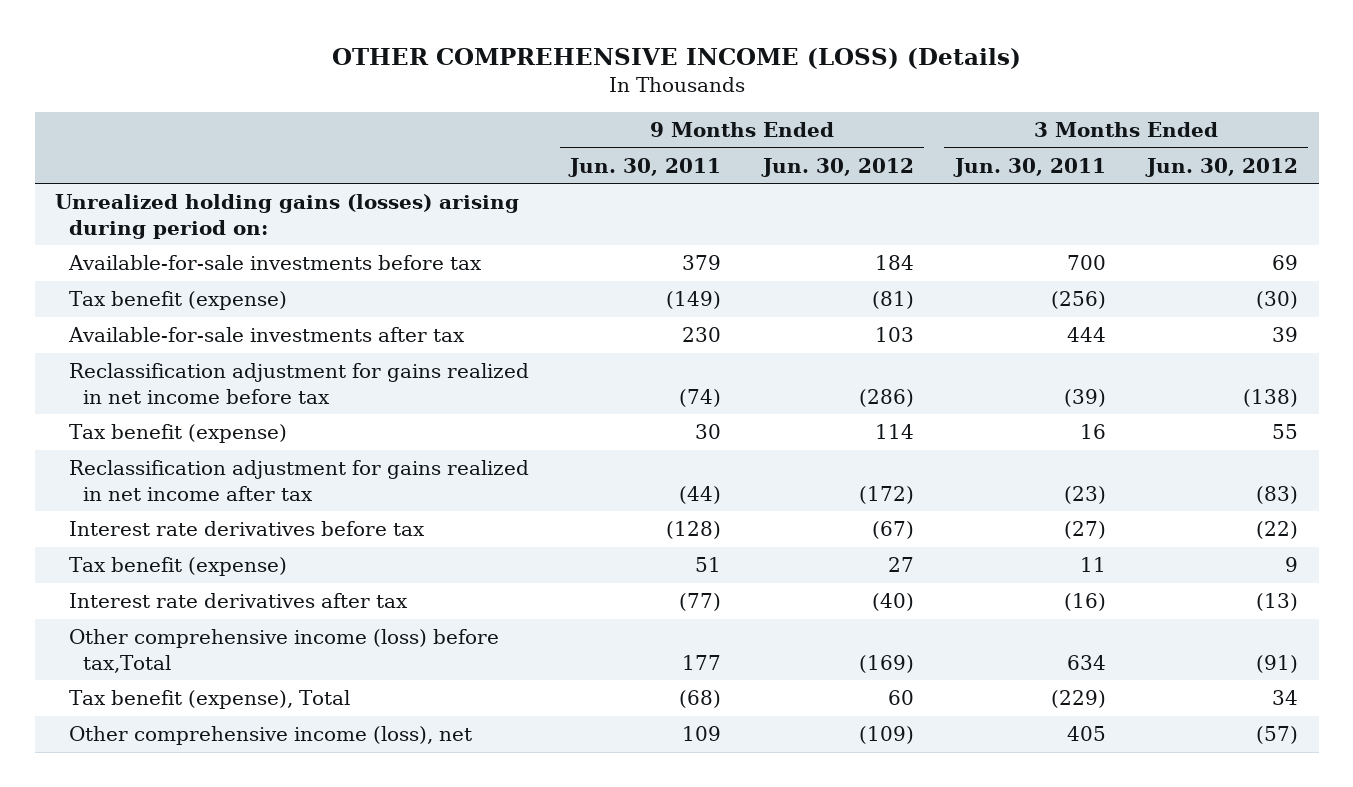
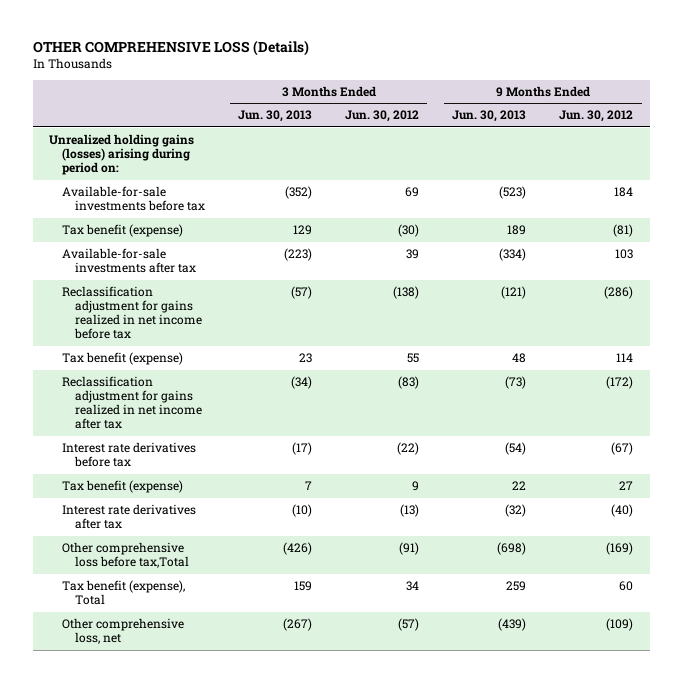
- OTHER COMPREHENSIVE INCOME (LOSS) (Details)
+ OTHER COMPREHENSIVE LOSS (Details)
- | 9 Months Ended Jun. 30, 2011 | 9 Months Ended Jun. 30, 2012 | 3 Months Ended Jun. 30, 2011 | 3 Months Ended Jun. 30, 2012
+ | 3 Months Ended Jun. 30, 2013 | 3 Months Ended Jun. 30, 2012 | 9 Months Ended Jun. 30, 2013 | 9 Months Ended Jun. 30, 2012
- Other comprehensive income (loss) before tax,Total | 177 | (169) | 634 | (91)
+ Other comprehensive loss before tax,Total | (426) | (91) | (698) | (169)
- Other comprehensive income (loss), net | 109 | (109) | 405 | (57)
+ Other comprehensive loss, net | (267) | (57) | (439) | (109)

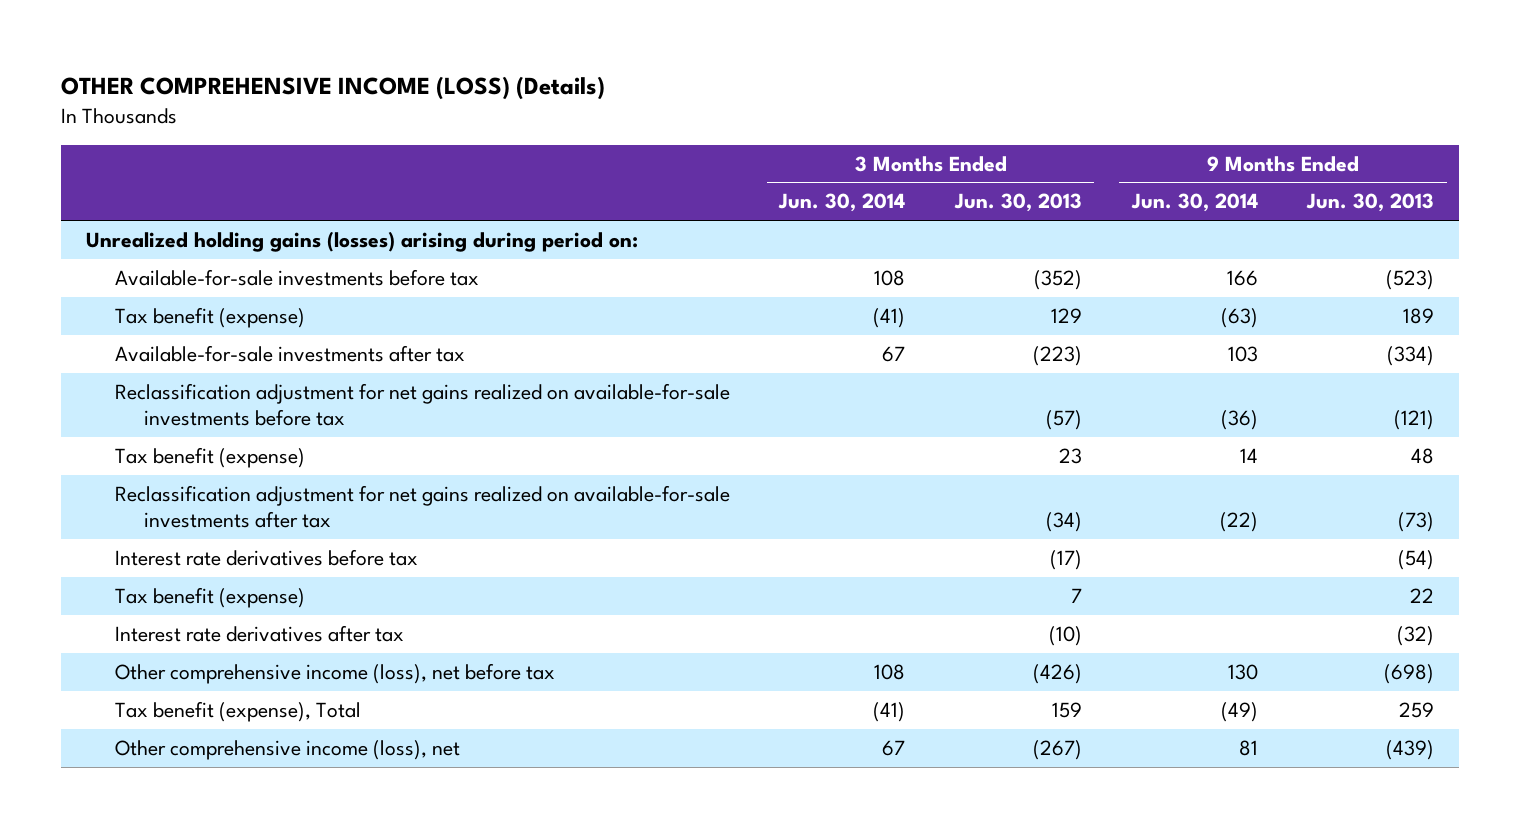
- OTHER COMPREHENSIVE LOSS (Details)
+ OTHER COMPREHENSIVE INCOME (LOSS) (Details)
- | 3 Months Ended Jun. 30, 2013 | 3 Months Ended Jun. 30, 2012 | 9 Months Ended Jun. 30, 2013 | 9 Months Ended Jun. 30, 2012
+ | 3 Months Ended Jun. 30, 2014 | 3 Months Ended Jun. 30, 2013 | 9 Months Ended Jun. 30, 2014 | 9 Months Ended Jun. 30, 2013
- Reclassification adjustment for gains realized in net income before tax | (57) | (138) | (121) | (286)
+ Reclassification adjustment for net gains realized on available-for-sale investments before tax | | (57) | (36) | (121)
- Reclassification adjustment for gains realized in net income after tax | (34) | (83) | (73) | (172)
+ Reclassification adjustment for net gains realized on available-for-sale investments after tax | | (34) | (22) | (73)
- Other comprehensive loss before tax,Total | (426) | (91) | (698) | (169)
+ Other comprehensive income (loss), net before tax | 108 | (426) | 130 | (698)
- Other comprehensive loss, net | (267) | (57) | (439) | (109)
+ Other comprehensive income (loss), net | 67 | (267) | 81 | (439)

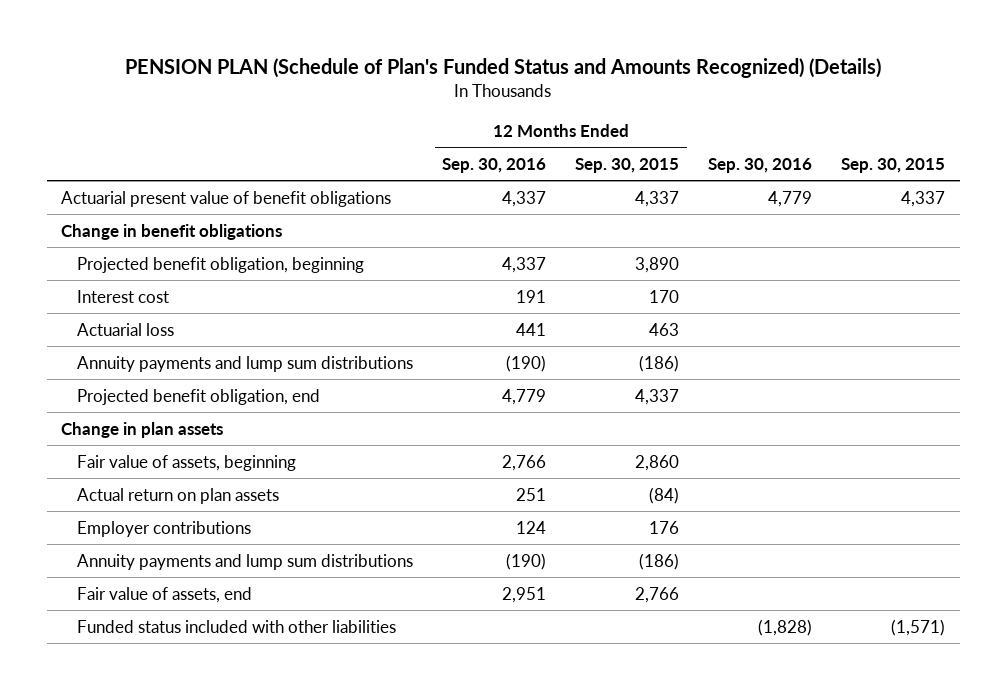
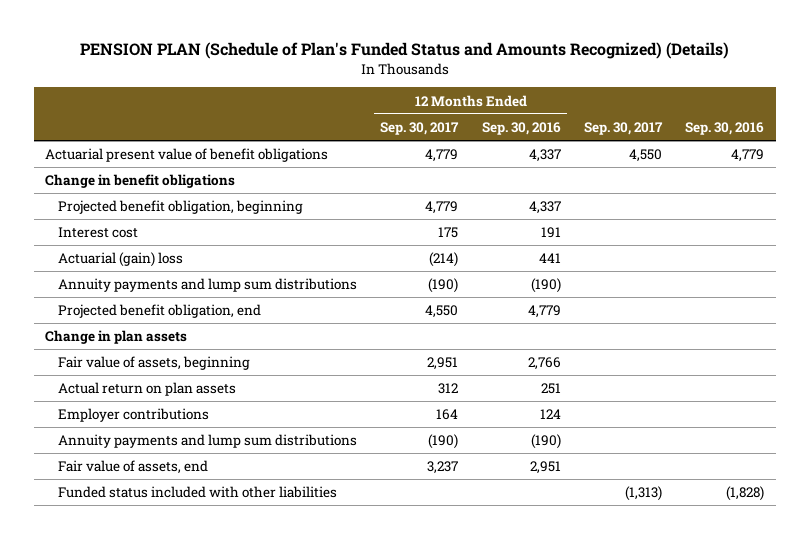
- | 12 Months Ended Sep. 30, 2016 | 12 Months Ended Sep. 30, 2015 | Sep. 30, 2016 | Sep. 30, 2015
+ | 12 Months Ended Sep. 30, 2017 | 12 Months Ended Sep. 30, 2016 | Sep. 30, 2017 | Sep. 30, 2016
- Actuarial loss | 441 | 463 | |
+ Actuarial (gain) loss | (214) | 441 | |

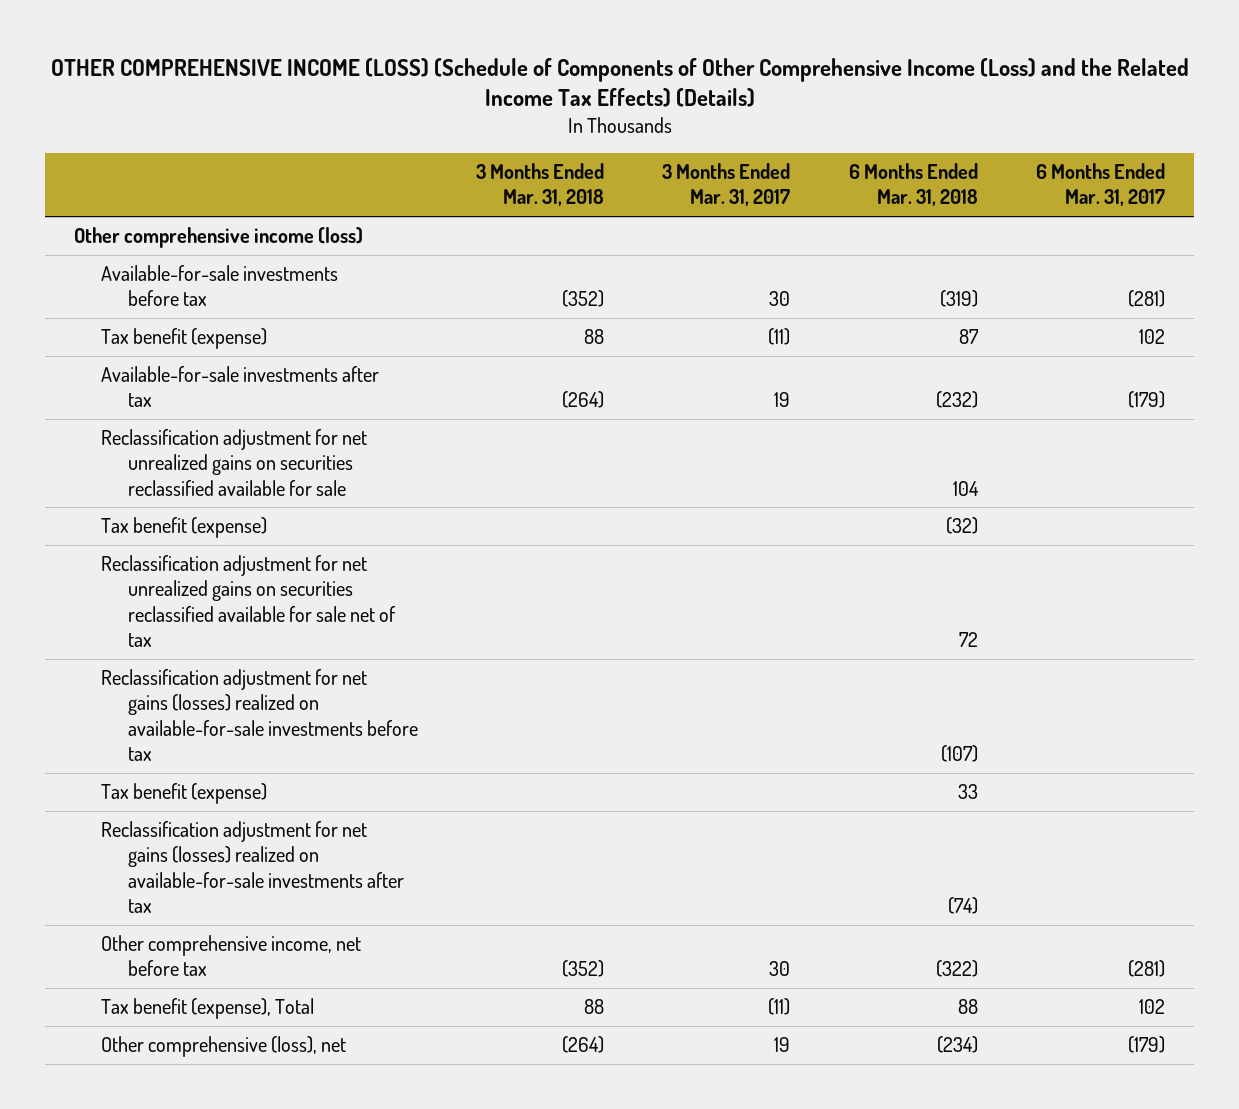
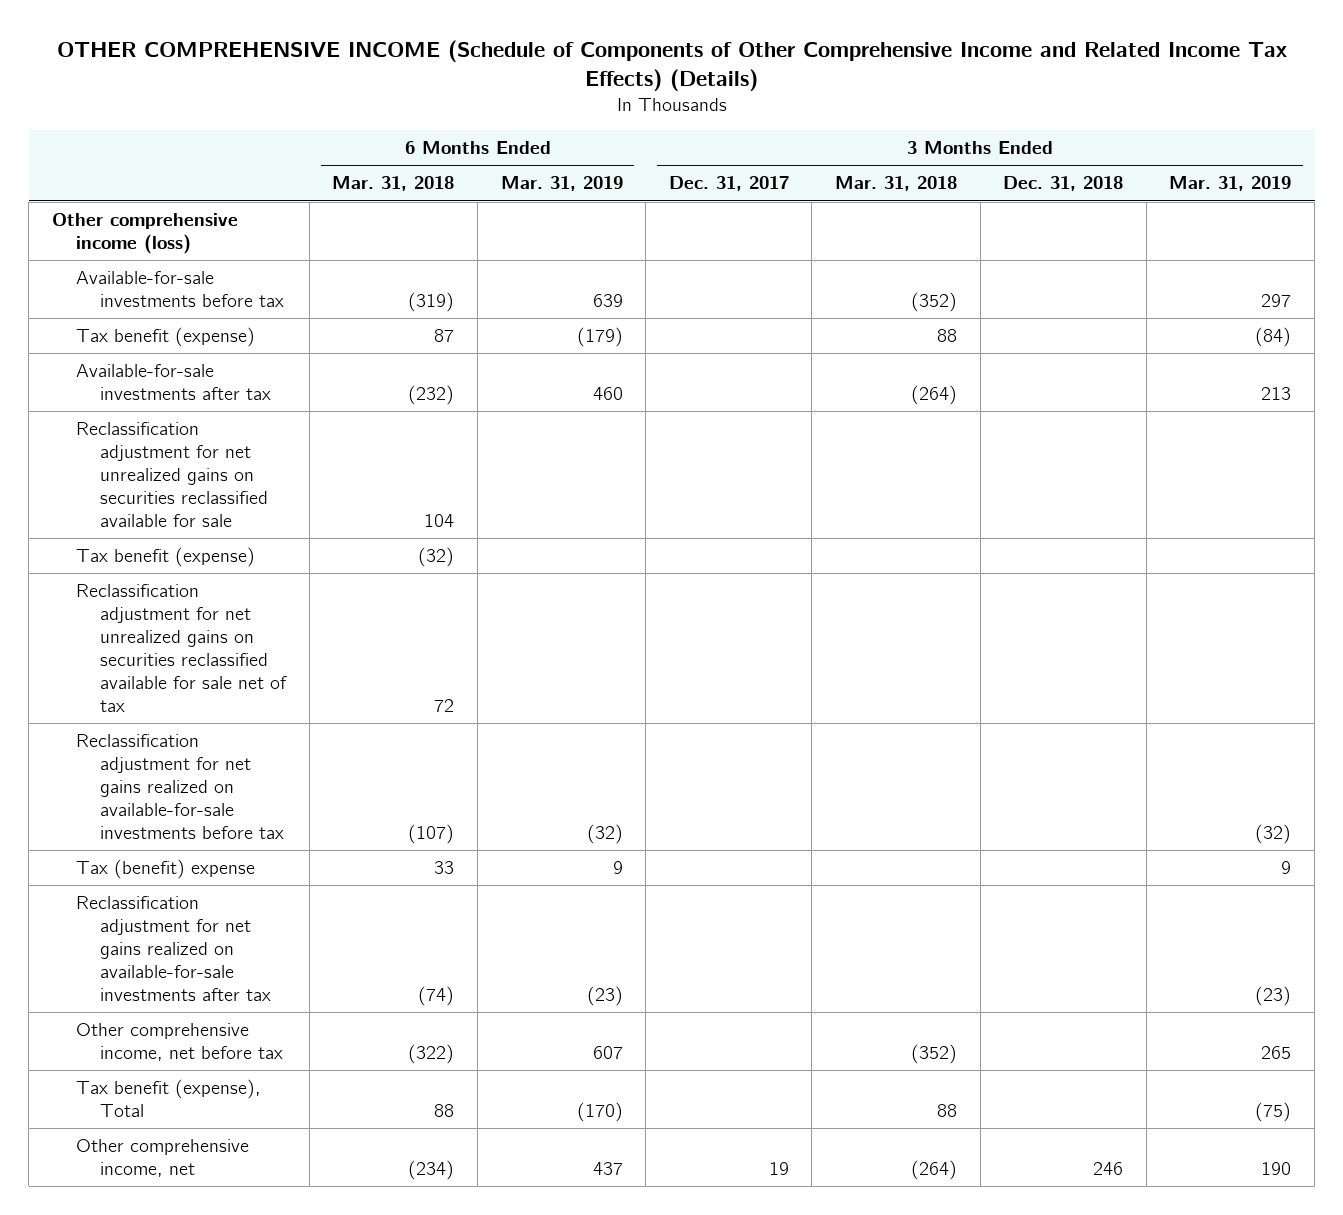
- OTHER COMPREHENSIVE INCOME (LOSS) (Schedule of Components of Other Comprehensive Income (Loss) and the Related Income Tax Effects) (Details)
+ OTHER COMPREHENSIVE INCOME (Schedule of Components of Other Comprehensive Income and Related Income Tax Effects) (Details)
- | 3 Months Ended Mar. 31, 2018 | 3 Months Ended Mar. 31, 2017 | 6 Months Ended Mar. 31, 2018 | 6 Months Ended Mar. 31, 2017
+ | 6 Months Ended Mar. 31, 2018 | 6 Months Ended Mar. 31, 2019 | 3 Months Ended Dec. 31, 2017 | 3 Months Ended Mar. 31, 2018 | 3 Months Ended Dec. 31, 2018 | 3 Months Ended Mar. 31, 2019
- Reclassification adjustment for net gains (losses) realized on available-for-sale investments before tax | | | (107) |
- Tax benefit (expense) | | | 33 |
- Reclassification adjustment for net gains (losses) realized on available-for-sale investments after tax | | | (74) |
+ Reclassification adjustment for net gains realized on available-for-sale investments before tax | (107) | (32) | | | | (32)
+ Tax (benefit) expense | 33 | 9 | | | | 9
+ Reclassification adjustment for net gains realized on available-for-sale investments after tax | (74) | (23) | | | | (23)
- Other comprehensive (loss), net | (264) | 19 | (234) | (179)
+ Other comprehensive income, net | (234) | 437 | 19 | (264) | 246 | 190

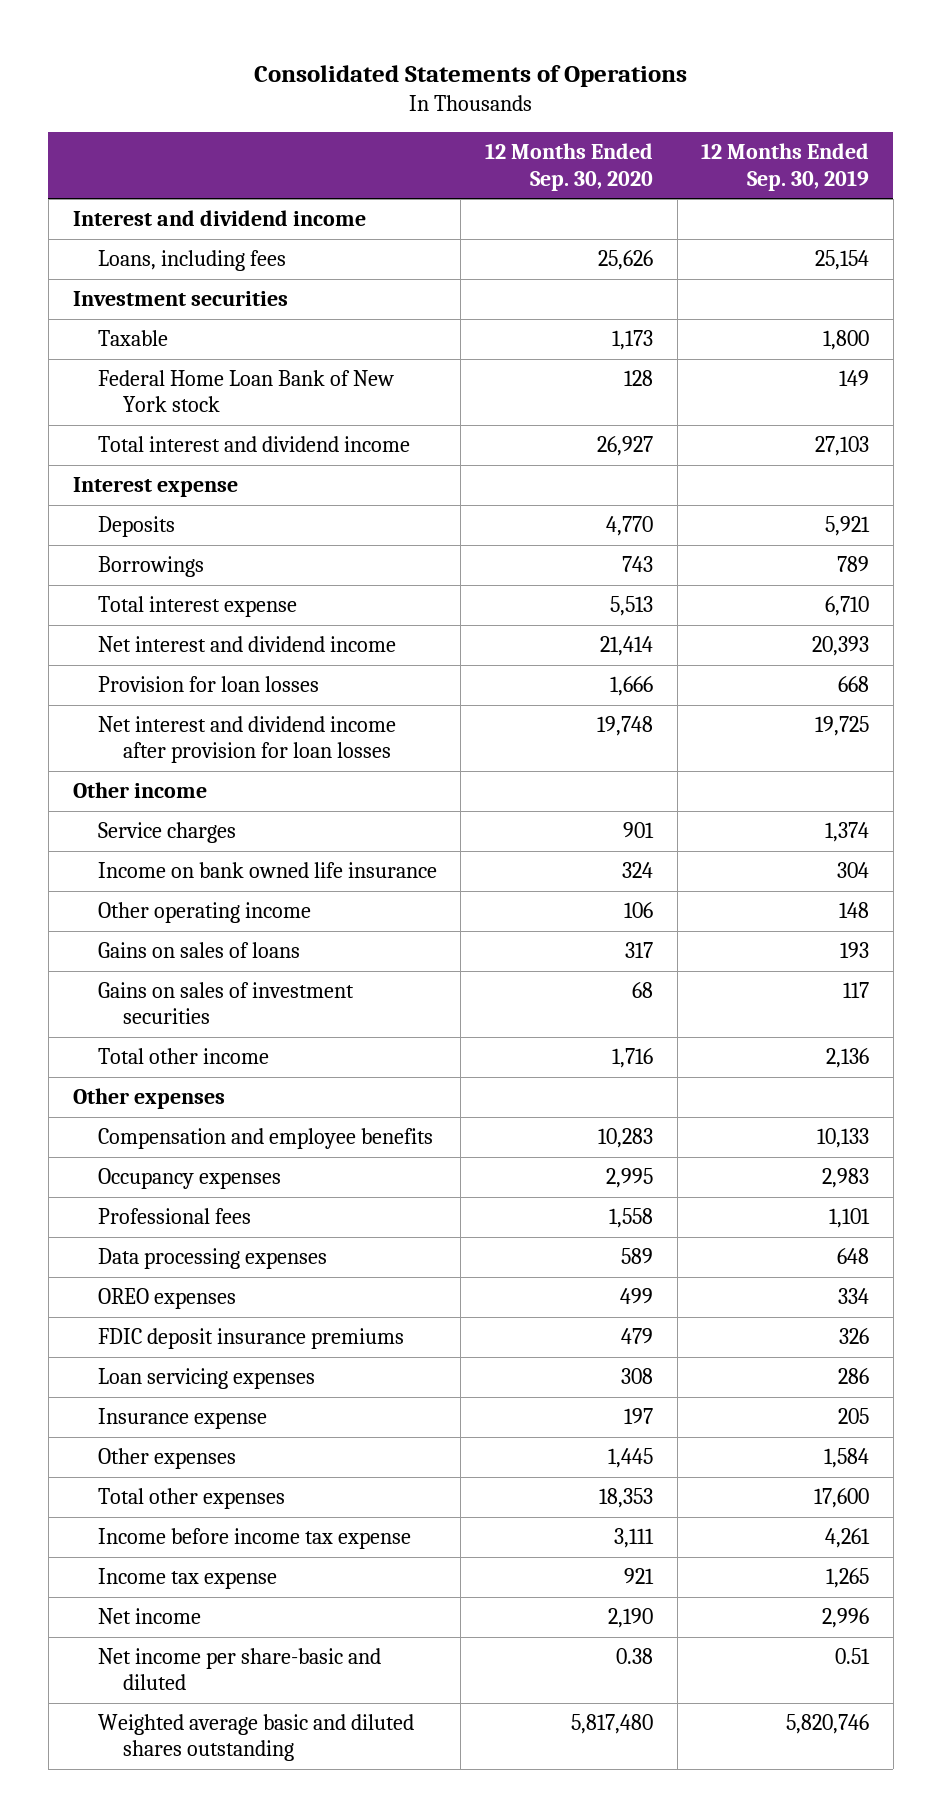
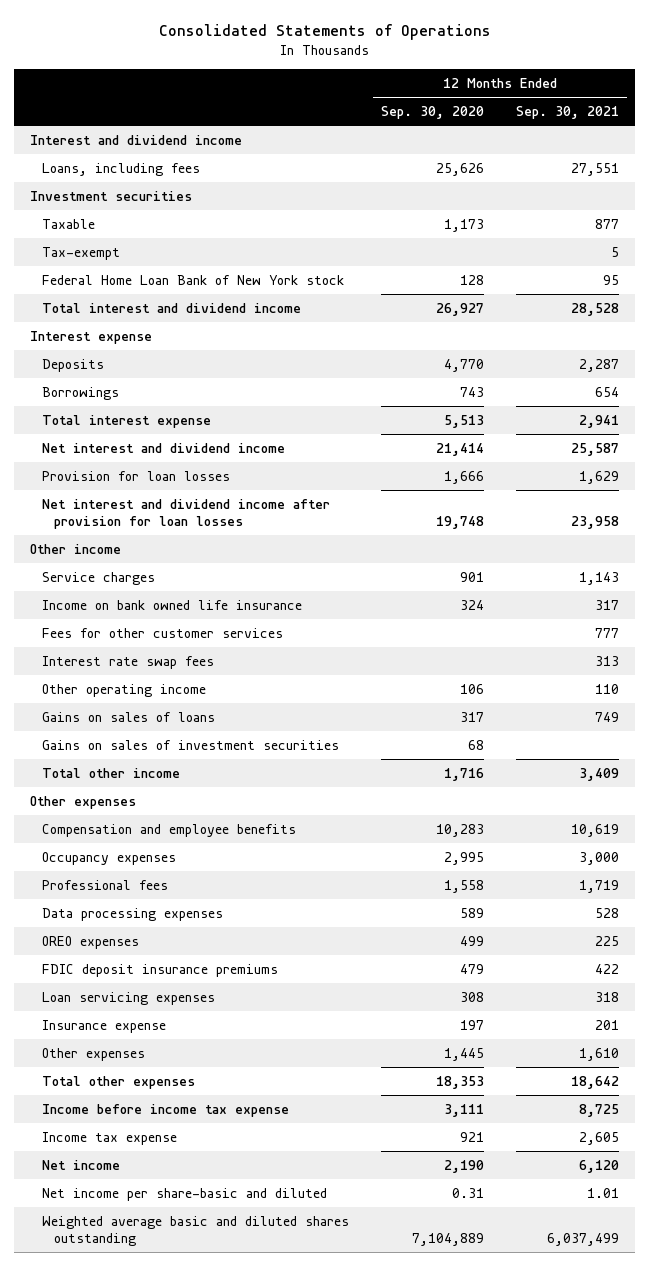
- | 12 Months Ended Sep. 30, 2020 | 12 Months Ended Sep. 30, 2019
+ | 12 Months Ended Sep. 30, 2020 | 12 Months Ended Sep. 30, 2021
+ Tax-exempt | | 5
+ Fees for other customer services | | 777
+ Interest rate swap fees | | 313
- Net income per share-basic and diluted | 0.38 | 0.51
- Weighted average basic and diluted shares outstanding | 5,817,480 | 5,820,746
+ Net income per share-basic and diluted | 0.31 | 1.01
+ Weighted average basic and diluted shares outstanding | 7,104,889 | 6,037,499

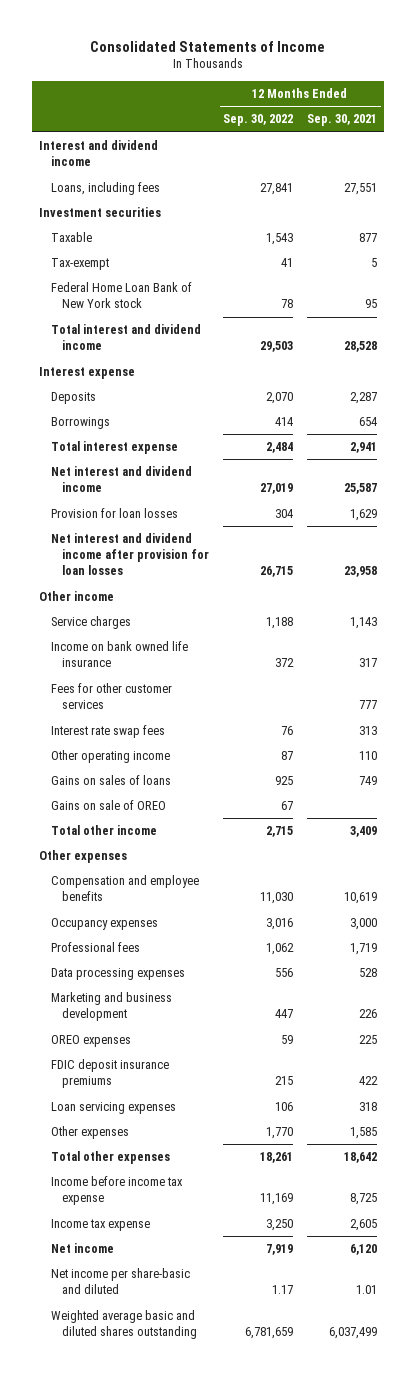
- Consolidated Statements of Operations
+ Consolidated Statements of Income
- | 12 Months Ended Sep. 30, 2020 | 12 Months Ended Sep. 30, 2021
+ | 12 Months Ended Sep. 30, 2022 | 12 Months Ended Sep. 30, 2021
- Gains on sales of investment securities | 68 |
+ Gains on sale of OREO | 67 |
+ Marketing and business development | 447 | 226
- Insurance expense | 197 | 201
- Other expenses | 1,445 | 1,610
+ Other expenses | 1,770 | 1,585

